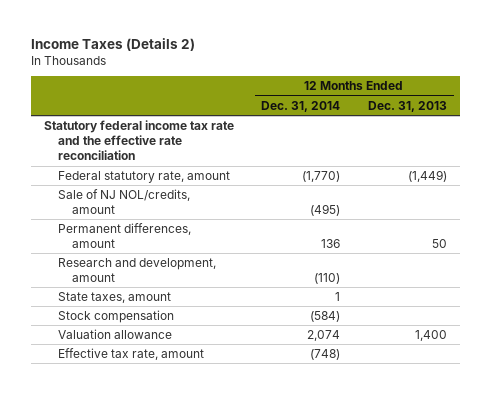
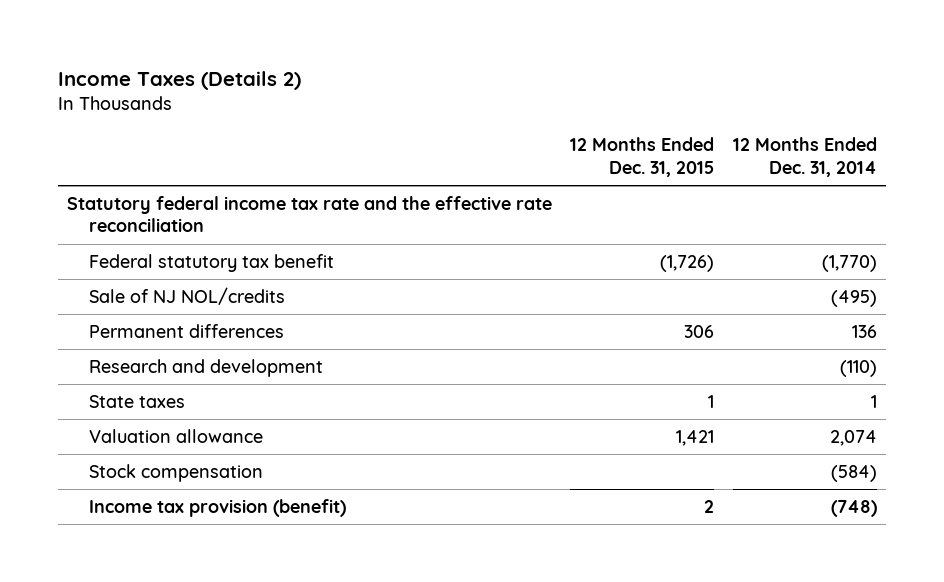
- | 12 Months Ended Dec. 31, 2014 | 12 Months Ended Dec. 31, 2013
+ | 12 Months Ended Dec. 31, 2015 | 12 Months Ended Dec. 31, 2014
- Federal statutory rate, amount | (1,770) | (1,449)
- Sale of NJ NOL/credits, amount | (495) |
- Permanent differences, amount | 136 | 50
- Research and development, amount | (110) |
- State taxes, amount | 1 |
+ Federal statutory tax benefit | (1,726) | (1,770)
+ Sale of NJ NOL/credits | | (495)
+ Permanent differences | 306 | 136
+ Research and development | | (110)
+ State taxes | 1 | 1
- Effective tax rate, amount | (748) |
moved down: Stock compensation | | (584)
+ Income tax provision (benefit) | 2 | (748)

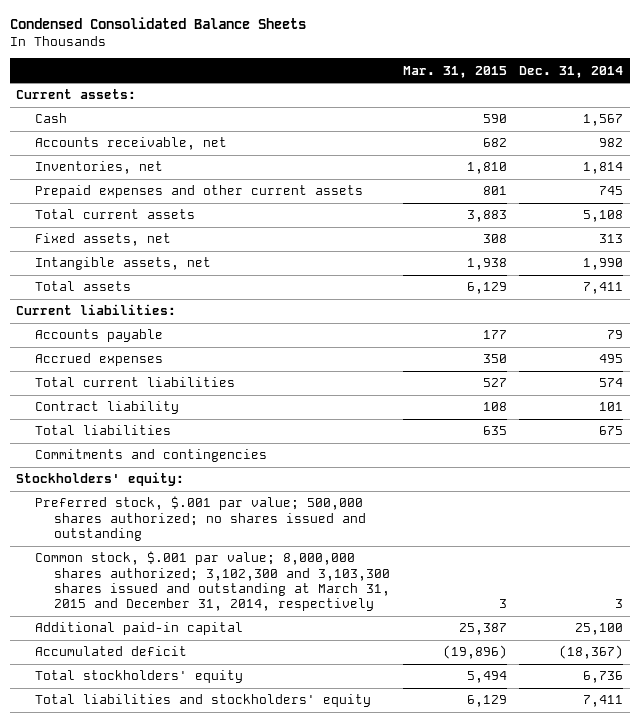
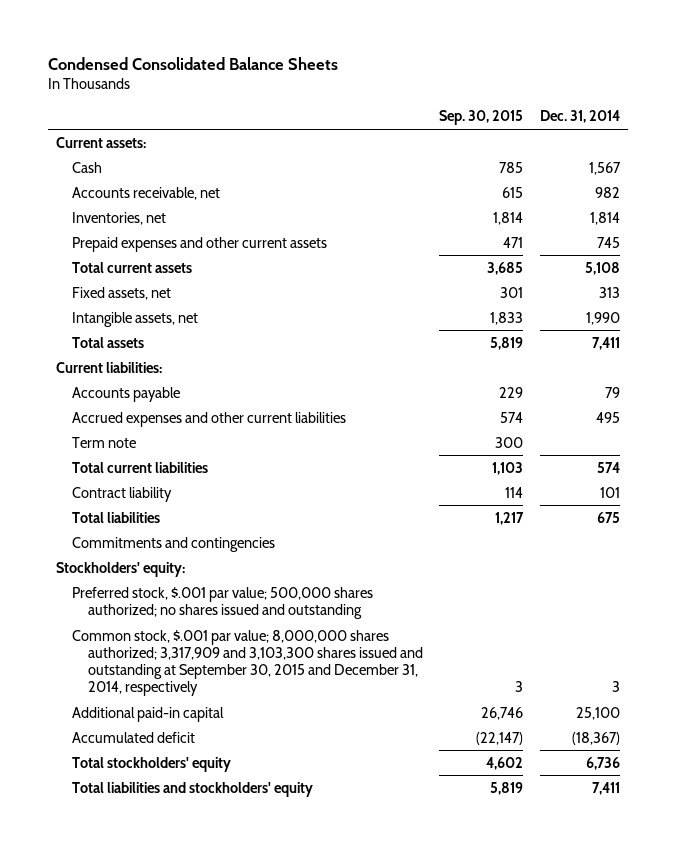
- | Mar. 31, 2015 | Dec. 31, 2014
+ | Sep. 30, 2015 | Dec. 31, 2014
- Accrued expenses | 350 | 495
+ Accrued expenses and other current liabilities | 574 | 495
+ Term note | 300 |
- Common stock, $.001 par value; 8,000,000 shares authorized; 3,102,300 and 3,103,300 shares issued and outstanding at March 31, 2015 and December 31, 2014, respectively | 3 | 3
+ Common stock, $.001 par value; 8,000,000 shares authorized; 3,317,909 and 3,103,300 shares issued and outstanding at September 30, 2015 and December 31, 2014, respectively | 3 | 3

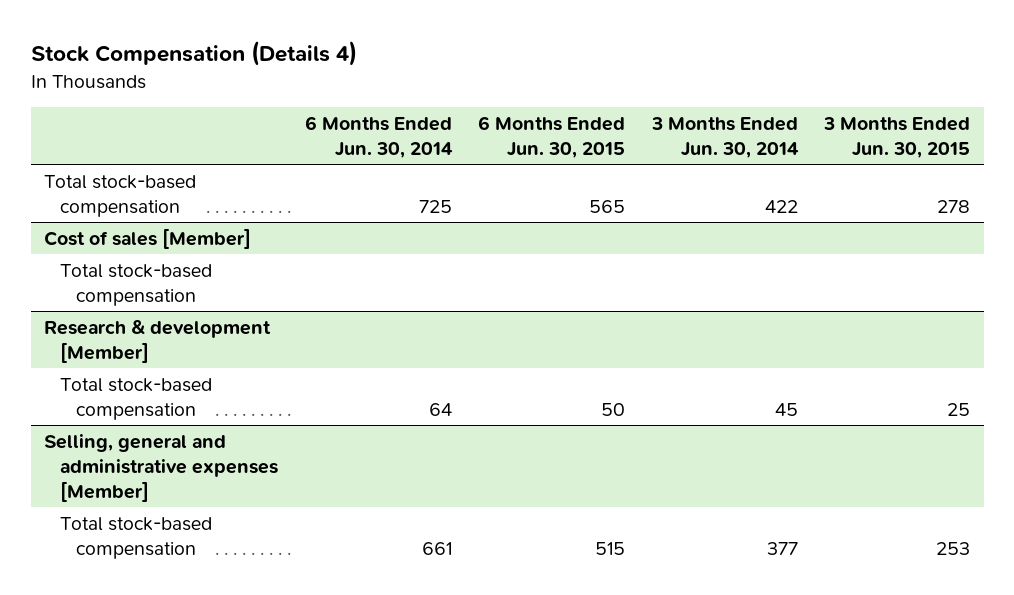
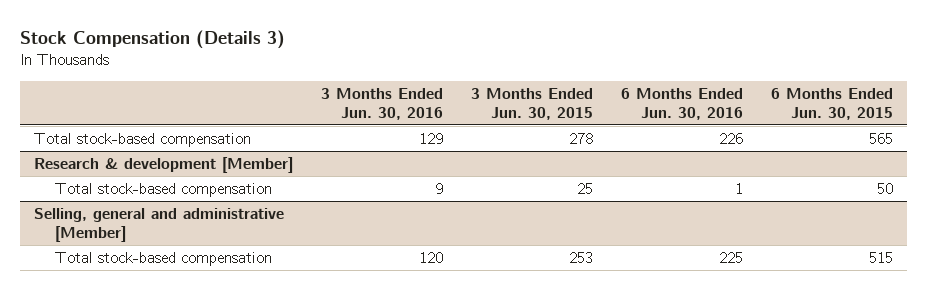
- Stock Compensation (Details 4)
+ Stock Compensation (Details 3)
- | 6 Months Ended Jun. 30, 2014 | 6 Months Ended Jun. 30, 2015 | 3 Months Ended Jun. 30, 2014 | 3 Months Ended Jun. 30, 2015
+ | 3 Months Ended Jun. 30, 2016 | 3 Months Ended Jun. 30, 2015 | 6 Months Ended Jun. 30, 2016 | 6 Months Ended Jun. 30, 2015
- Cost of sales [Member]
- Total stock-based compensation
- Selling, general and administrative expenses [Member]
+ Selling, general and administrative [Member]

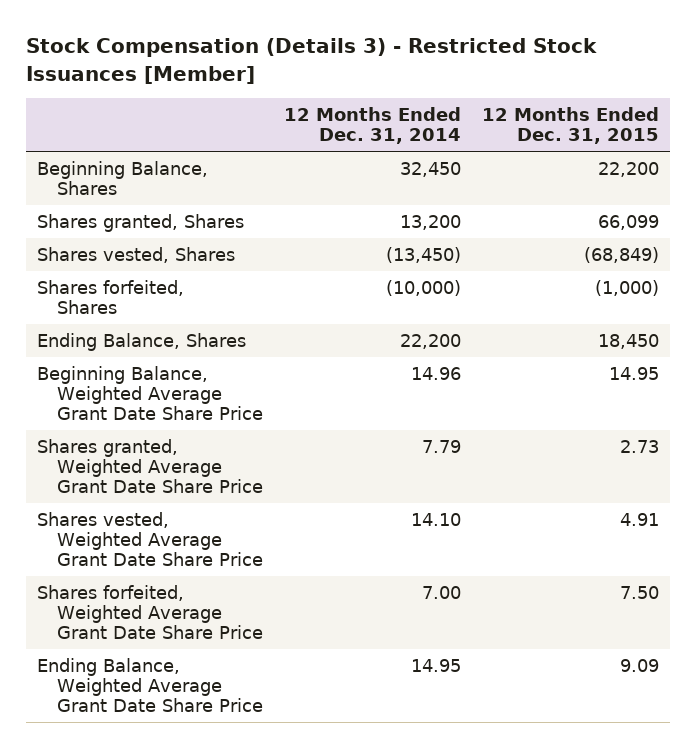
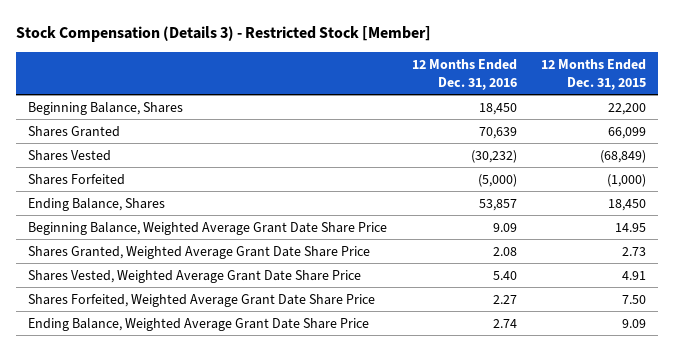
- Stock Compensation (Details 3) - Restricted Stock Issuances [Member]
+ Stock Compensation (Details 3) - Restricted Stock [Member]
- | 12 Months Ended Dec. 31, 2014 | 12 Months Ended Dec. 31, 2015
+ | 12 Months Ended Dec. 31, 2016 | 12 Months Ended Dec. 31, 2015
- Shares granted, Shares | 13,200 | 66,099
- Shares vested, Shares | (13,450) | (68,849)
- Shares forfeited, Shares | (10,000) | (1,000)
+ Shares Granted | 70,639 | 66,099
+ Shares Vested | (30,232) | (68,849)
+ Shares Forfeited | (5,000) | (1,000)
- Shares granted, Weighted Average Grant Date Share Price | 7.79 | 2.73
- Shares vested, Weighted Average Grant Date Share Price | 14.10 | 4.91
- Shares forfeited, Weighted Average Grant Date Share Price | 7.00 | 7.50
+ Shares Granted, Weighted Average Grant Date Share Price | 2.08 | 2.73
+ Shares Vested, Weighted Average Grant Date Share Price | 5.40 | 4.91
+ Shares Forfeited, Weighted Average Grant Date Share Price | 2.27 | 7.50

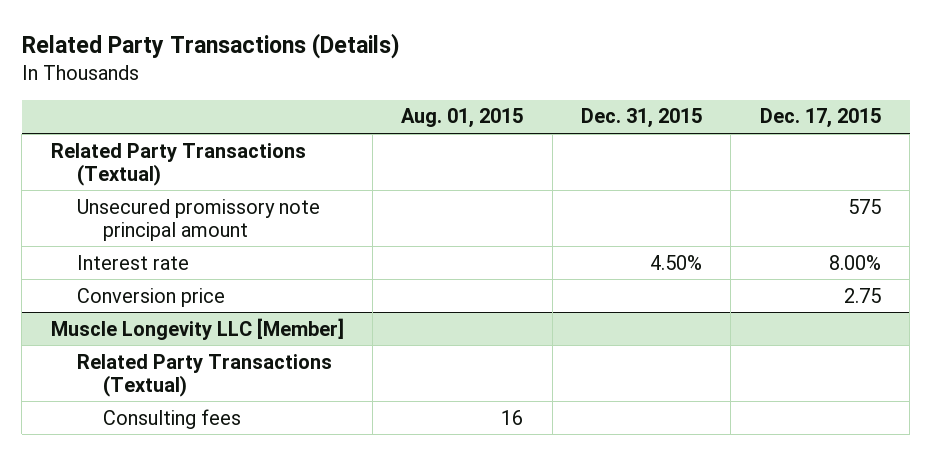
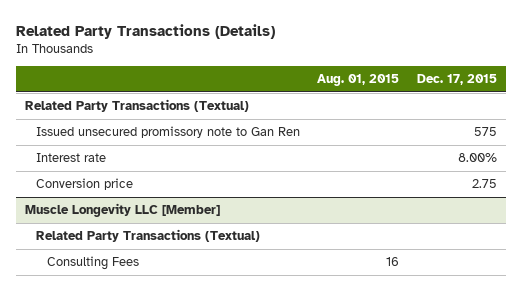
- | Aug. 01, 2015 | Dec. 31, 2015 | Dec. 17, 2015
+ | Aug. 01, 2015 | Dec. 17, 2015
- Unsecured promissory note principal amount | | | 575
+ Issued unsecured promissory note to Gan Ren | | 575
@ Muscle Longevity LLC [Member]
- Consulting fees | 16 | |
+ Consulting Fees | 16 |

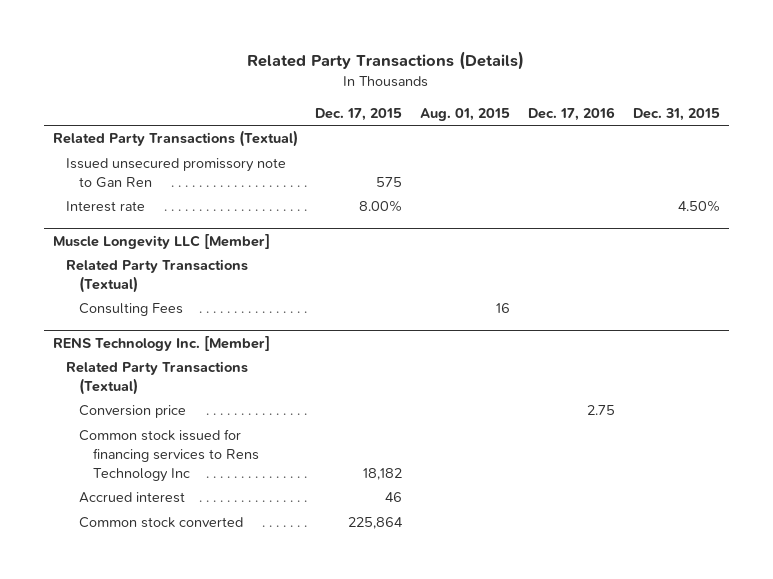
- | Aug. 01, 2015 | Dec. 17, 2015
+ | Dec. 17, 2015 | Aug. 01, 2015 | Dec. 17, 2016 | Dec. 31, 2015
- Conversion price | | 2.75
+ RENS Technology Inc. [Member]
+ Related Party Transactions (Textual)
+ Conversion price | | | 2.75 |
+ Common stock issued for financing services to Rens Technology Inc | 18,182 | | |
+ Accrued interest | 46 | | |
+ Common stock converted | 225,864 | | |

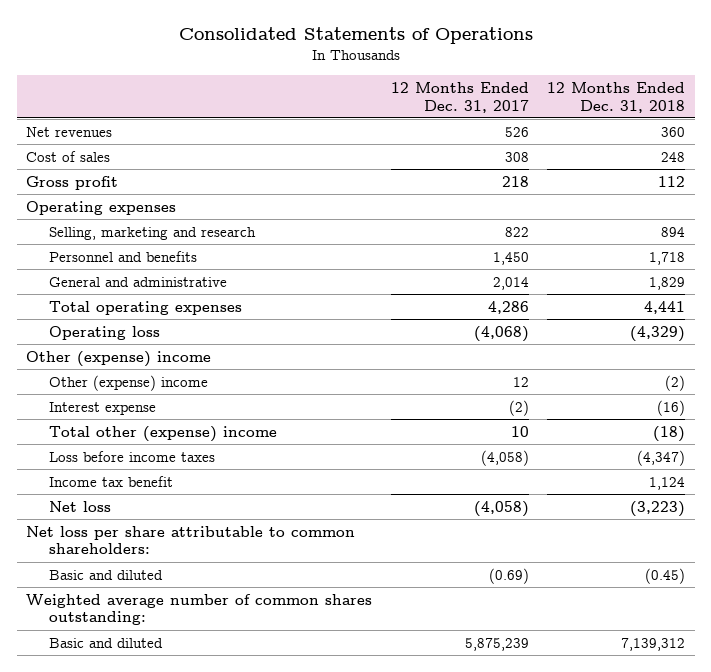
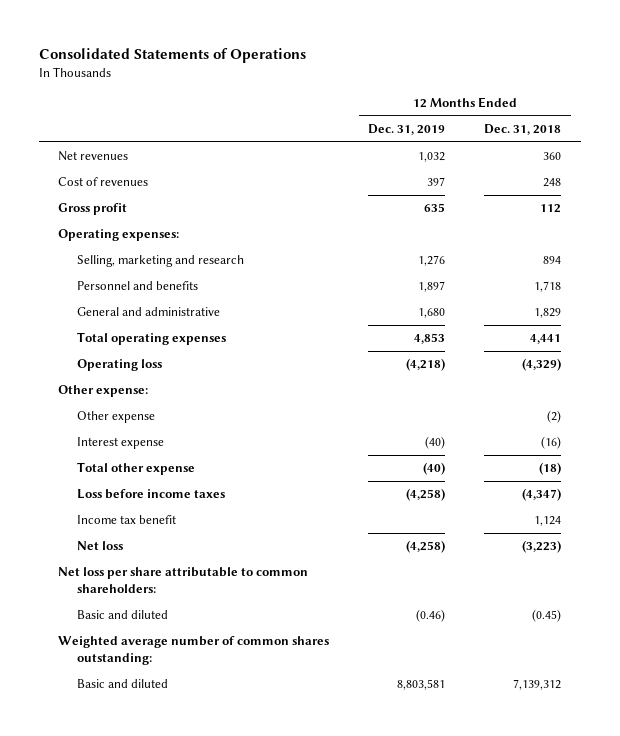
- | 12 Months Ended Dec. 31, 2017 | 12 Months Ended Dec. 31, 2018
+ | 12 Months Ended Dec. 31, 2019 | 12 Months Ended Dec. 31, 2018
- Cost of sales | 308 | 248
+ Cost of revenues | 397 | 248
- Operating expenses
+ Operating expenses:
- Other (expense) income
- Other (expense) income | 12 | (2)
+ Other expense:
+ Other expense | | (2)
- Total other (expense) income | 10 | (18)
+ Total other expense | (40) | (18)

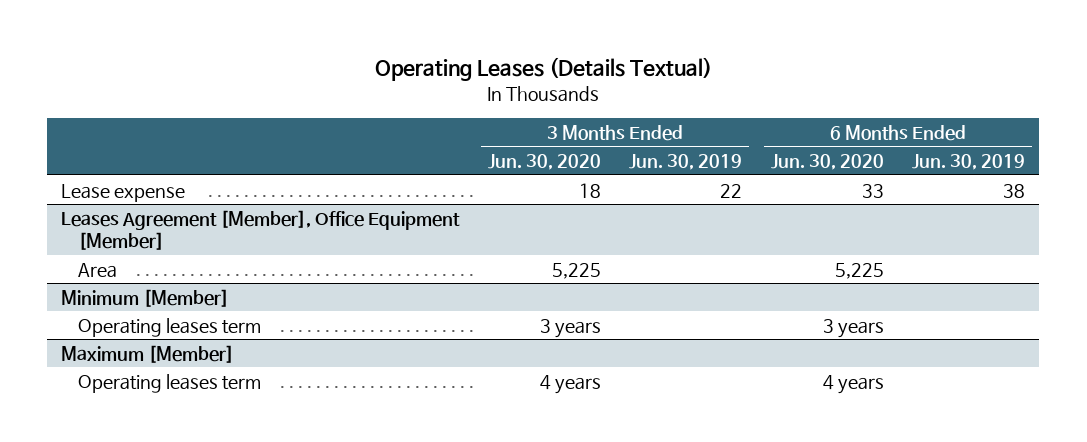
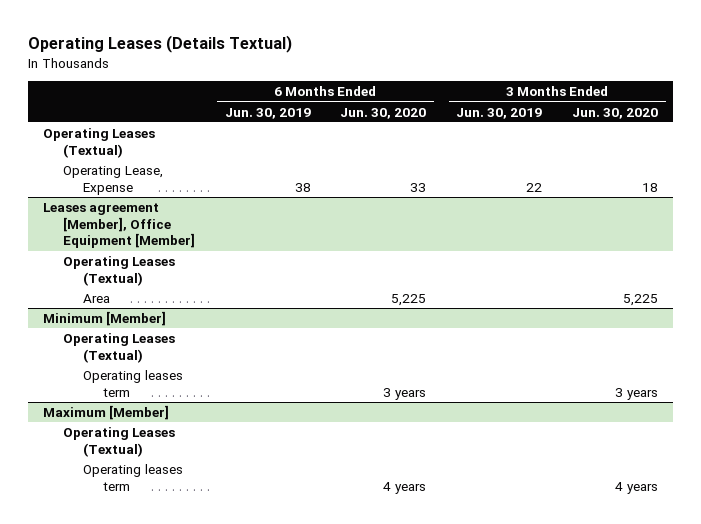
- | 3 Months Ended Jun. 30, 2020 | 3 Months Ended Jun. 30, 2019 | 6 Months Ended Jun. 30, 2020 | 6 Months Ended Jun. 30, 2019
+ | 6 Months Ended Jun. 30, 2019 | 6 Months Ended Jun. 30, 2020 | 3 Months Ended Jun. 30, 2019 | 3 Months Ended Jun. 30, 2020
- Lease expense | 18 | 22 | 33 | 38
- Leases Agreement [Member], Office Equipment [Member]
+ Operating Leases (Textual)
+ Operating Lease, Expense | 38 | 33 | 22 | 18
+ Leases agreement [Member], Office Equipment [Member]
+ Operating Leases (Textual)
@ Minimum [Member]
+ Operating Leases (Textual)
@ Maximum [Member]
+ Operating Leases (Textual)

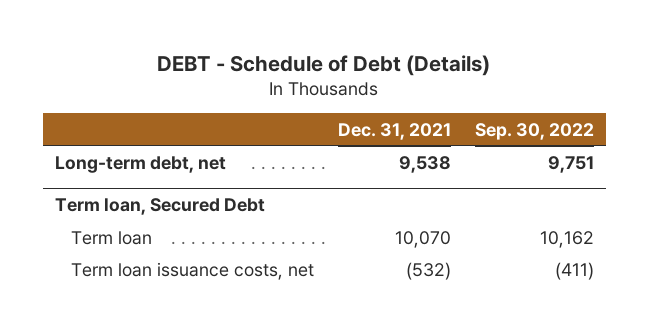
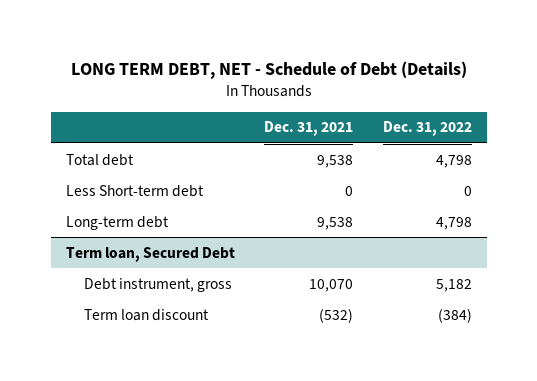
- DEBT - Schedule of Debt (Details)
+ LONG TERM DEBT, NET - Schedule of Debt (Details)
- | Dec. 31, 2021 | Sep. 30, 2022
+ | Dec. 31, 2021 | Dec. 31, 2022
- Long-term debt, net | 9,538 | 9,751
+ Total debt | 9,538 | 4,798
+ Less Short-term debt | 0 | 0
+ Long-term debt | 9,538 | 4,798
@ Term loan, Secured Debt
- Term loan | 10,070 | 10,162
- Term loan issuance costs, net | (532) | (411)
+ Debt instrument, gross | 10,070 | 5,182
+ Term loan discount | (532) | (384)

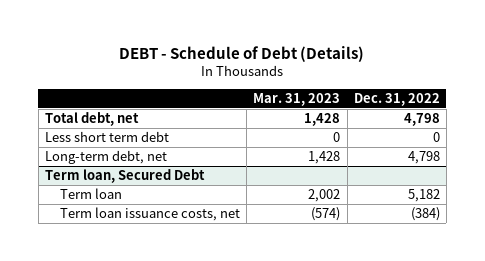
- LONG TERM DEBT, NET - Schedule of Debt (Details)
+ DEBT - Schedule of Debt (Details)
- | Dec. 31, 2021 | Dec. 31, 2022
+ | Mar. 31, 2023 | Dec. 31, 2022
- Total debt | 9,538 | 4,798
- Less Short-term debt | 0 | 0
- Long-term debt | 9,538 | 4,798
+ Total debt, net | 1,428 | 4,798
+ Less short term debt | 0 | 0
+ Long-term debt, net | 1,428 | 4,798
@ Term loan, Secured Debt
- Debt instrument, gross | 10,070 | 5,182
- Term loan discount | (532) | (384)
+ Term loan | 2,002 | 5,182
+ Term loan issuance costs, net | (574) | (384)

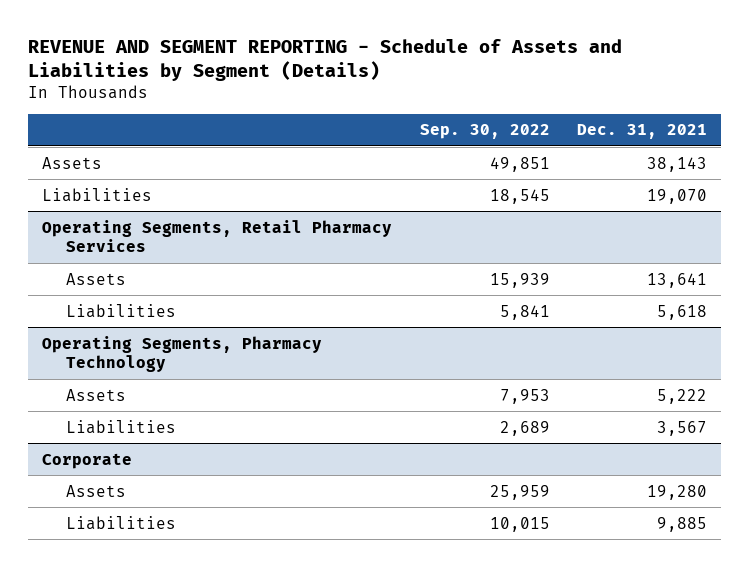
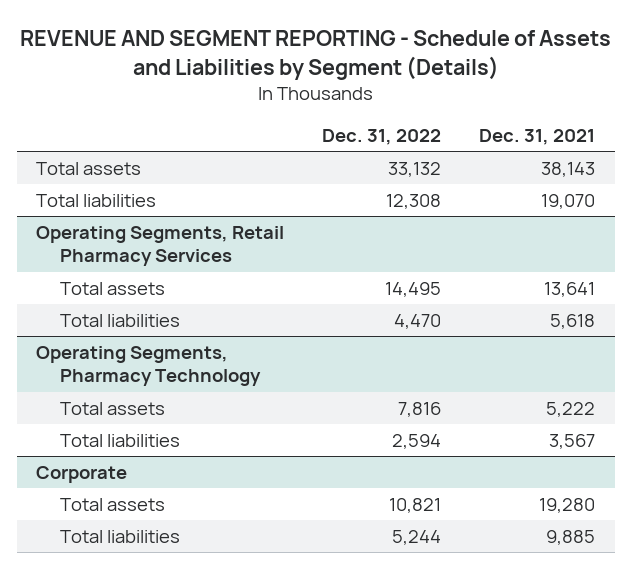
- | Sep. 30, 2022 | Dec. 31, 2021
+ | Dec. 31, 2022 | Dec. 31, 2021
- Assets | 49,851 | 38,143
- Liabilities | 18,545 | 19,070
+ Total assets | 33,132 | 38,143
+ Total liabilities | 12,308 | 19,070
@ Operating Segments, Retail Pharmacy Services
- Assets | 15,939 | 13,641
- Liabilities | 5,841 | 5,618
+ Total assets | 14,495 | 13,641
+ Total liabilities | 4,470 | 5,618
@ Operating Segments, Pharmacy Technology
- Assets | 7,953 | 5,222
- Liabilities | 2,689 | 3,567
+ Total assets | 7,816 | 5,222
+ Total liabilities | 2,594 | 3,567
@ Corporate
- Assets | 25,959 | 19,280
- Liabilities | 10,015 | 9,885
+ Total assets | 10,821 | 19,280
+ Total liabilities | 5,244 | 9,885

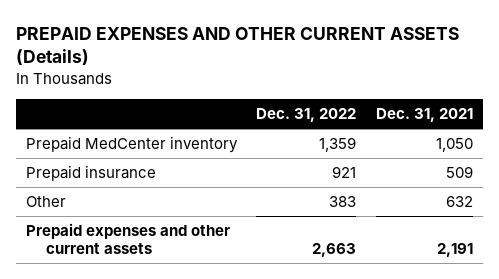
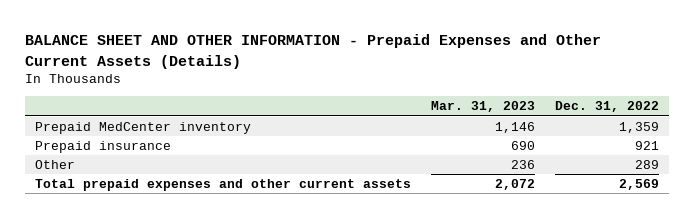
- PREPAID EXPENSES AND OTHER CURRENT ASSETS (Details)
+ BALANCE SHEET AND OTHER INFORMATION - Prepaid Expenses and Other Current Assets (Details)
- | Dec. 31, 2022 | Dec. 31, 2021
+ | Mar. 31, 2023 | Dec. 31, 2022
- Other | 383 | 632
- Prepaid expenses and other current assets | 2,663 | 2,191
+ Other | 236 | 289
+ Total prepaid expenses and other current assets | 2,072 | 2,569

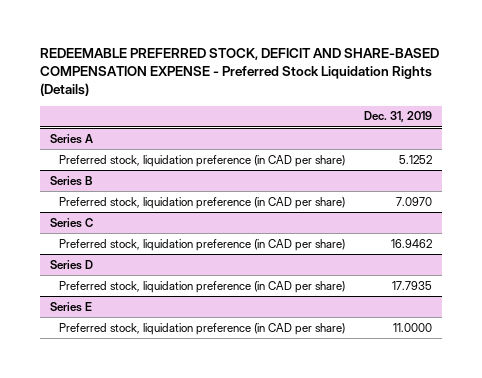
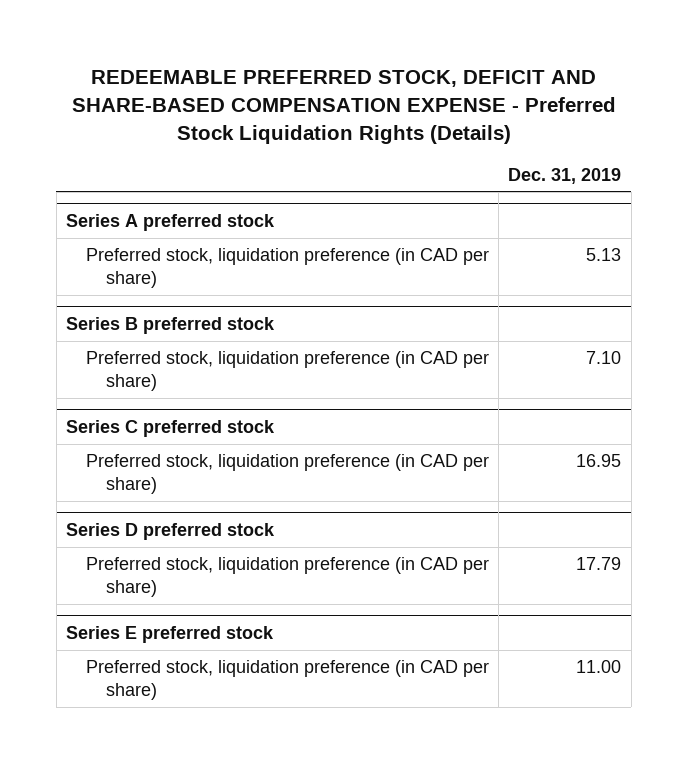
- Series A
- Preferred stock, liquidation preference (in CAD per share) | 5.1252
- Series B
- Preferred stock, liquidation preference (in CAD per share) | 7.0970
- Series C
- Preferred stock, liquidation preference (in CAD per share) | 16.9462
- Series D
- Preferred stock, liquidation preference (in CAD per share) | 17.7935
- Series E
- Preferred stock, liquidation preference (in CAD per share) | 11.0000
+ Series A preferred stock
+ Preferred stock, liquidation preference (in CAD per share) | 5.13
+ Series B preferred stock
+ Preferred stock, liquidation preference (in CAD per share) | 7.10
+ Series C preferred stock
+ Preferred stock, liquidation preference (in CAD per share) | 16.95
+ Series D preferred stock
+ Preferred stock, liquidation preference (in CAD per share) | 17.79
+ Series E preferred stock
+ Preferred stock, liquidation preference (in CAD per share) | 11.00

